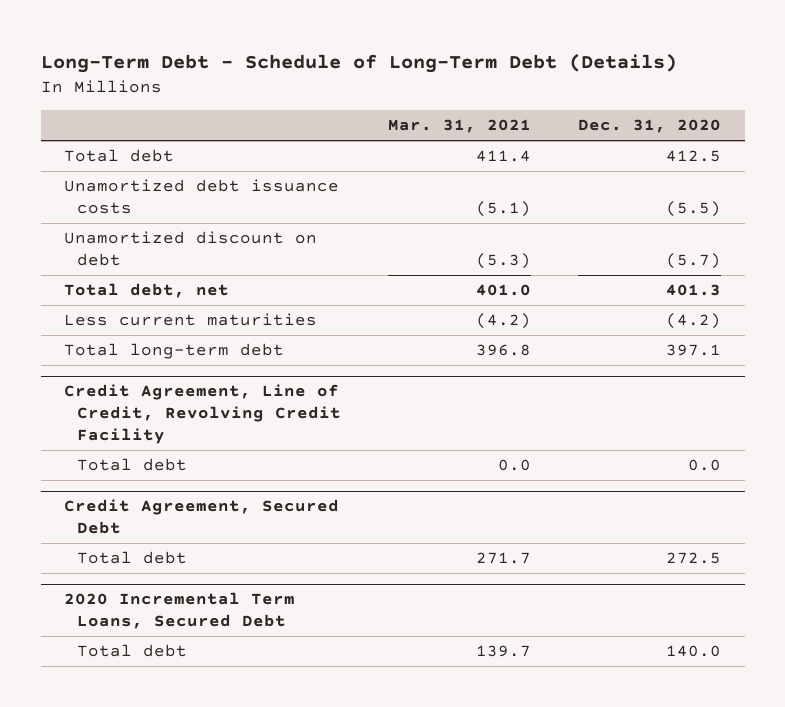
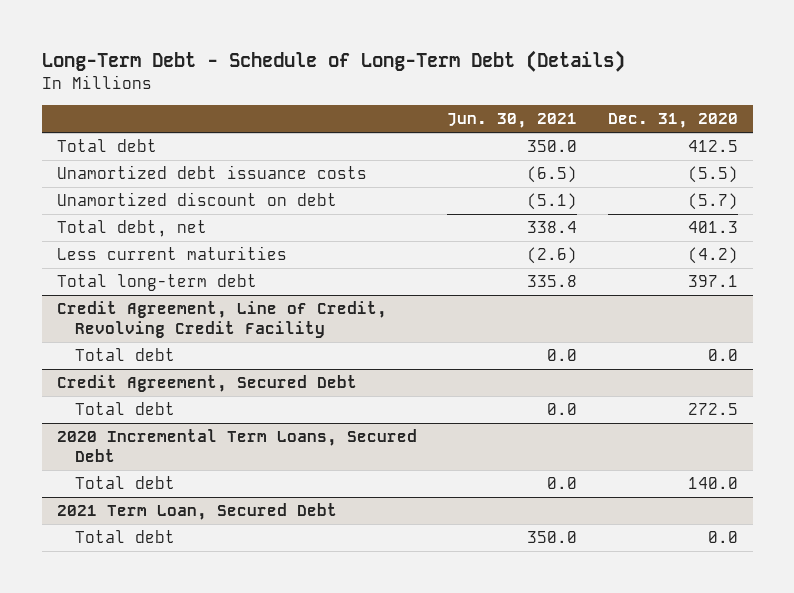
- | Mar. 31, 2021 | Dec. 31, 2020
+ | Jun. 30, 2021 | Dec. 31, 2020
+ 2021 Term Loan, Secured Debt
+ Total debt | 350.0 | 0.0

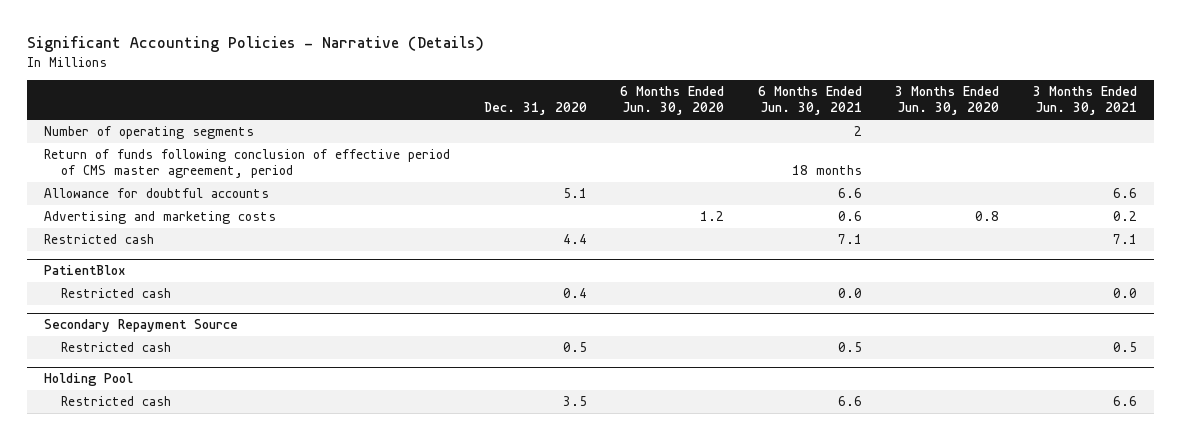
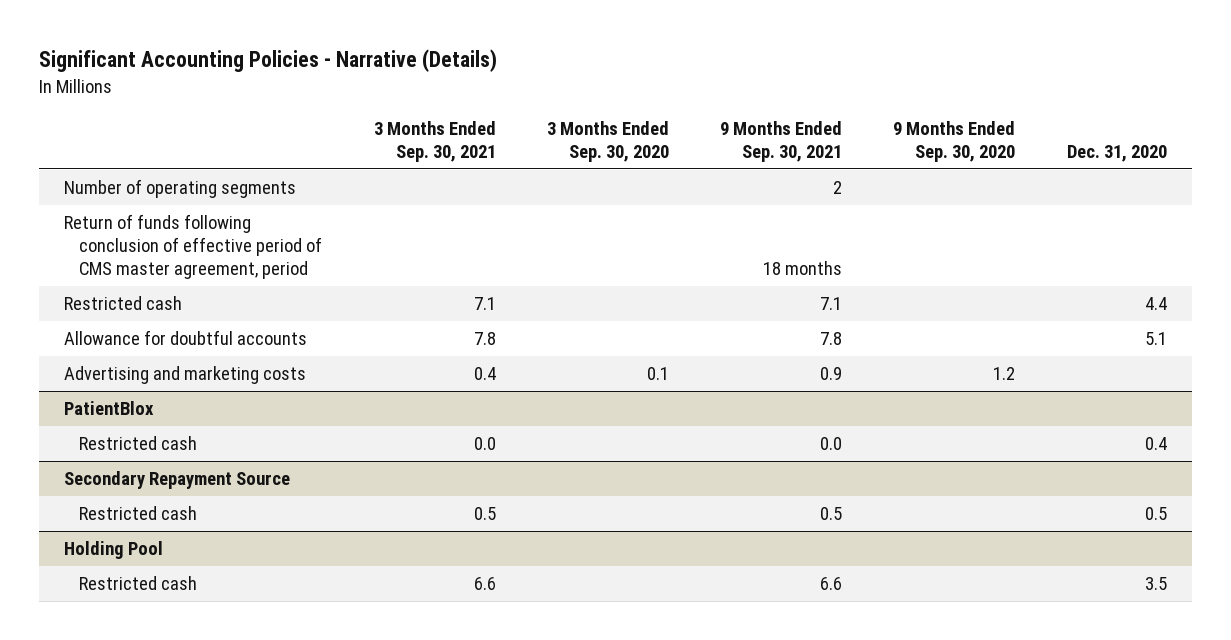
- | Dec. 31, 2020 | 6 Months Ended Jun. 30, 2020 | 6 Months Ended Jun. 30, 2021 | 3 Months Ended Jun. 30, 2020 | 3 Months Ended Jun. 30, 2021
+ | 3 Months Ended Sep. 30, 2021 | 3 Months Ended Sep. 30, 2020 | 9 Months Ended Sep. 30, 2021 | 9 Months Ended Sep. 30, 2020 | Dec. 31, 2020
moved up: Restricted cash | 7.1 | | 7.1 | | 4.4

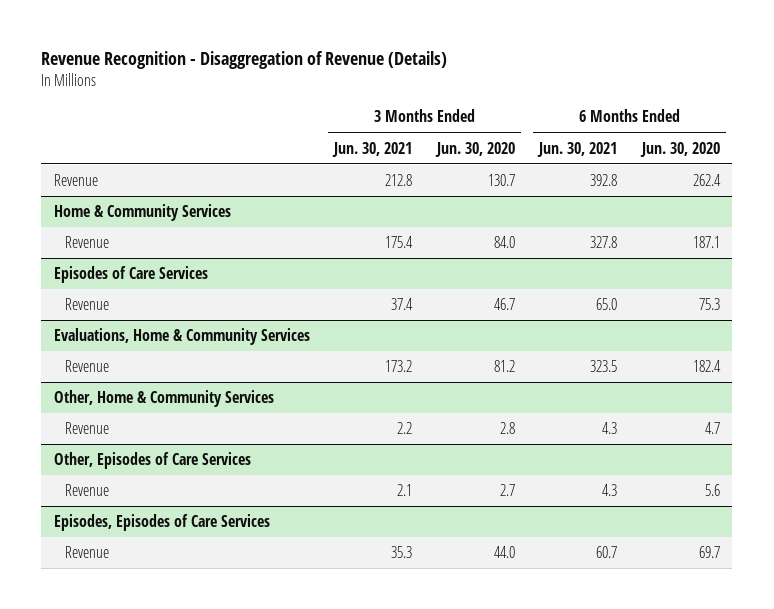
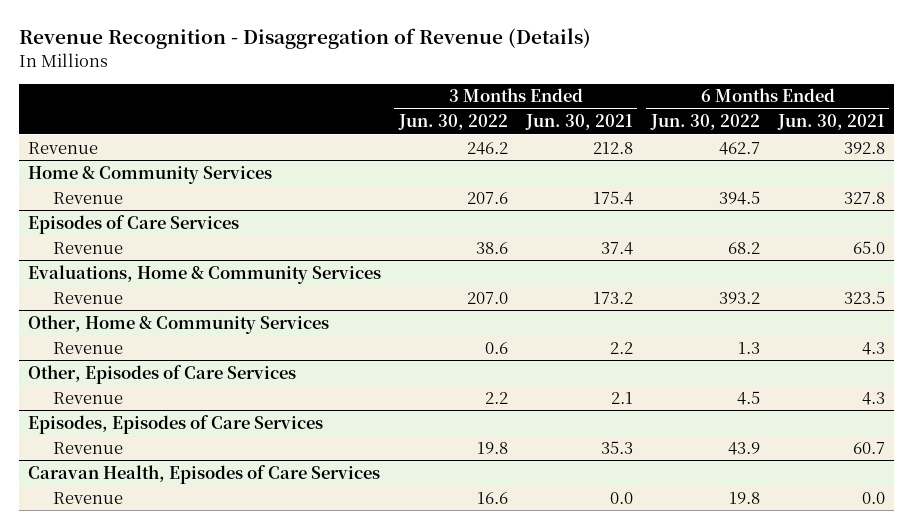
- | 3 Months Ended Jun. 30, 2021 | 3 Months Ended Jun. 30, 2020 | 6 Months Ended Jun. 30, 2021 | 6 Months Ended Jun. 30, 2020
+ | 3 Months Ended Jun. 30, 2022 | 3 Months Ended Jun. 30, 2021 | 6 Months Ended Jun. 30, 2022 | 6 Months Ended Jun. 30, 2021
+ Caravan Health, Episodes of Care Services
+ Revenue | 16.6 | 0.0 | 19.8 | 0.0

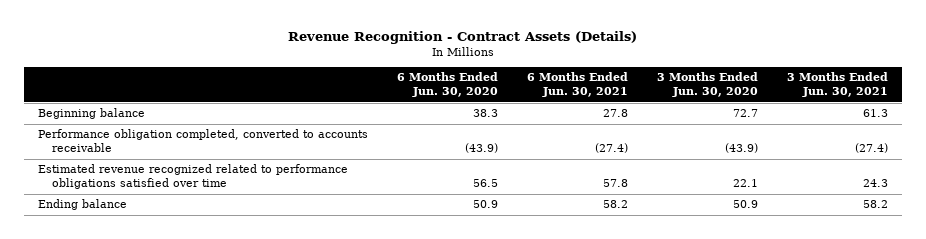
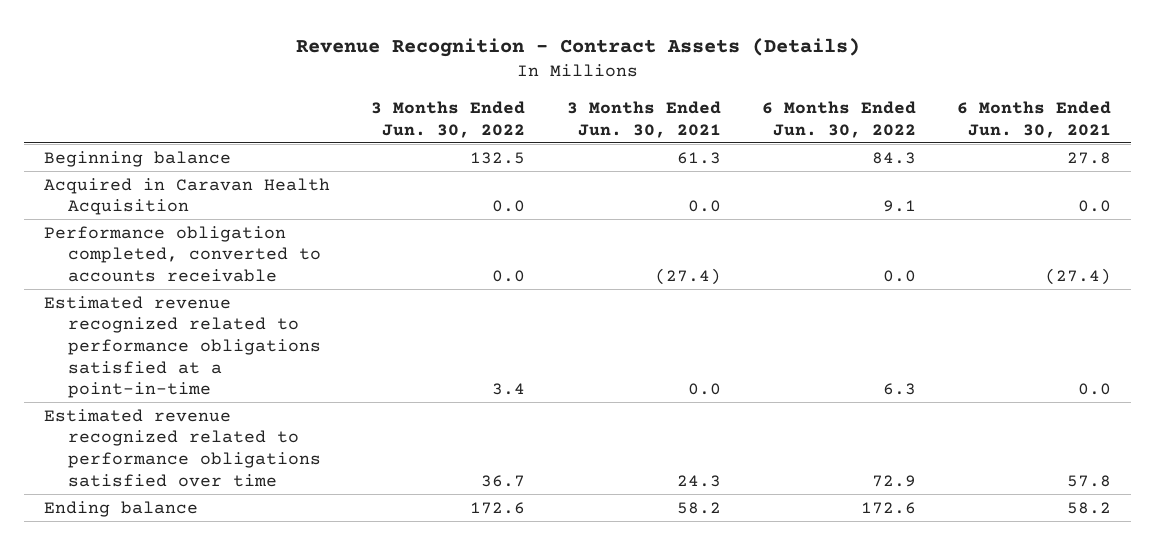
- | 6 Months Ended Jun. 30, 2020 | 6 Months Ended Jun. 30, 2021 | 3 Months Ended Jun. 30, 2020 | 3 Months Ended Jun. 30, 2021
+ | 3 Months Ended Jun. 30, 2022 | 3 Months Ended Jun. 30, 2021 | 6 Months Ended Jun. 30, 2022 | 6 Months Ended Jun. 30, 2021
+ Acquired in Caravan Health Acquisition | 0.0 | 0.0 | 9.1 | 0.0
+ Estimated revenue recognized related to performance obligations satisfied at a point-in-time | 3.4 | 0.0 | 6.3 | 0.0

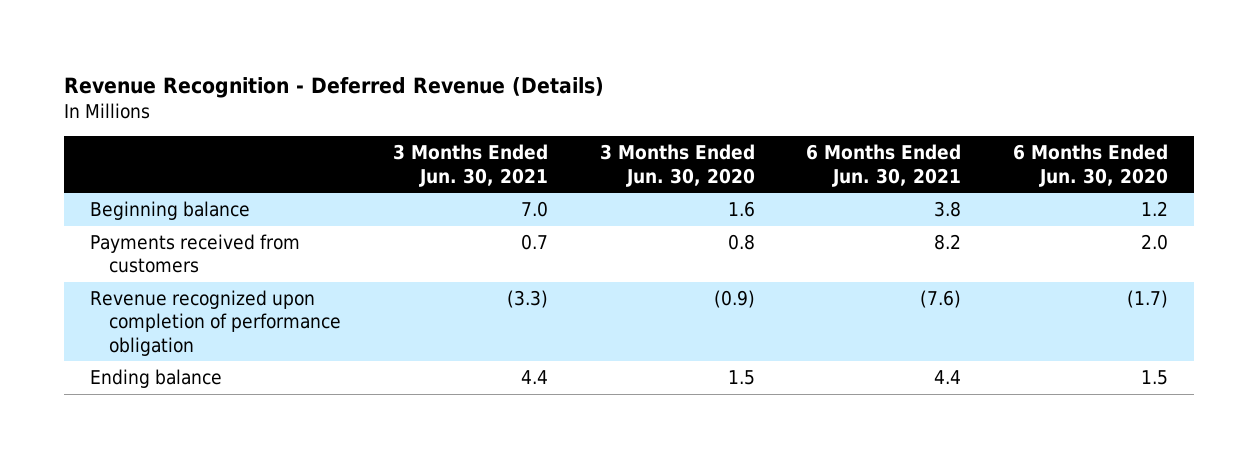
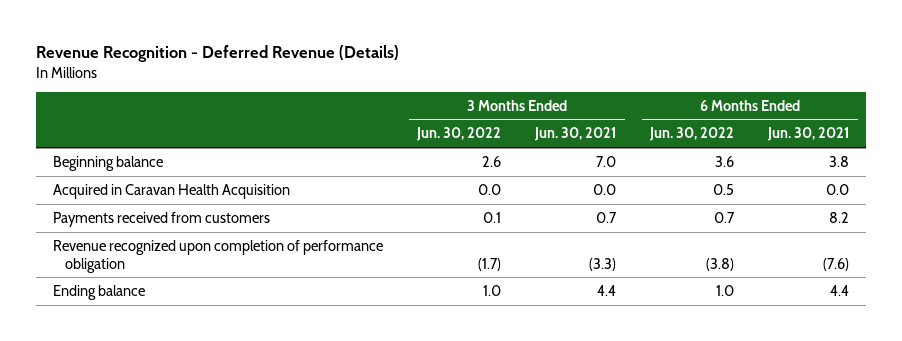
- | 3 Months Ended Jun. 30, 2021 | 3 Months Ended Jun. 30, 2020 | 6 Months Ended Jun. 30, 2021 | 6 Months Ended Jun. 30, 2020
+ | 3 Months Ended Jun. 30, 2022 | 3 Months Ended Jun. 30, 2021 | 6 Months Ended Jun. 30, 2022 | 6 Months Ended Jun. 30, 2021
+ Acquired in Caravan Health Acquisition | 0.0 | 0.0 | 0.5 | 0.0

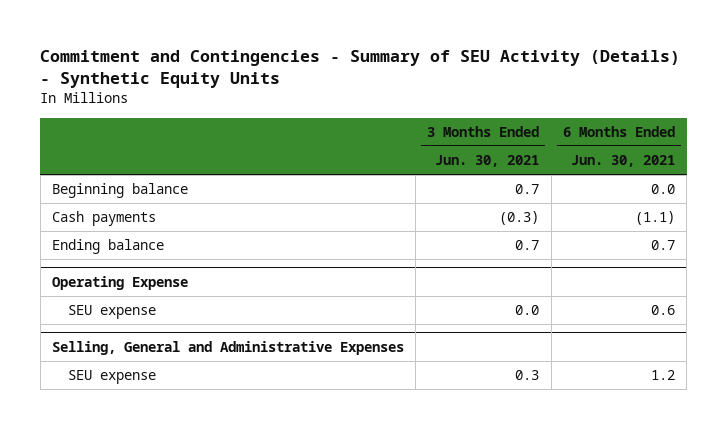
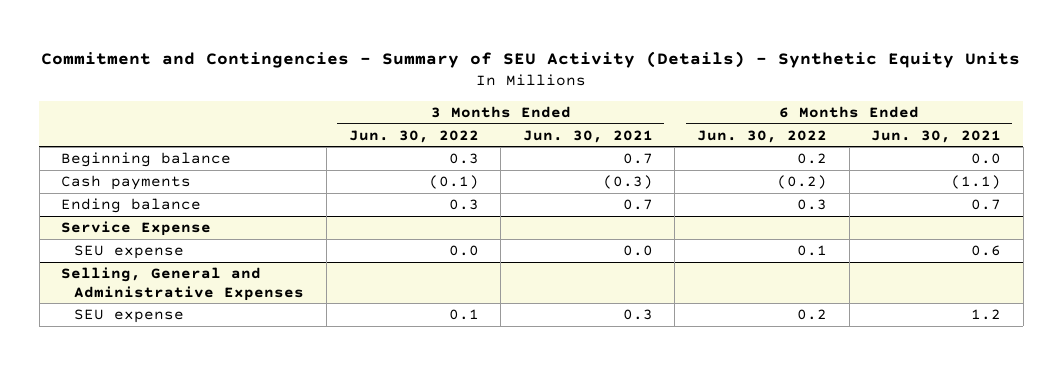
- | 3 Months Ended Jun. 30, 2021 | 6 Months Ended Jun. 30, 2021
+ | 3 Months Ended Jun. 30, 2022 | 3 Months Ended Jun. 30, 2021 | 6 Months Ended Jun. 30, 2022 | 6 Months Ended Jun. 30, 2021
- Operating Expense
+ Service Expense

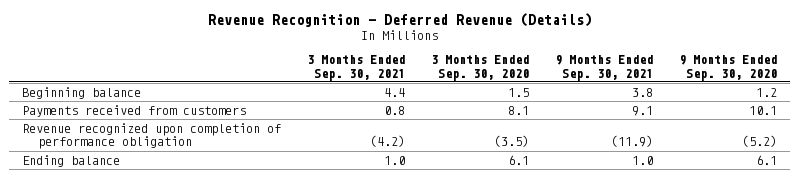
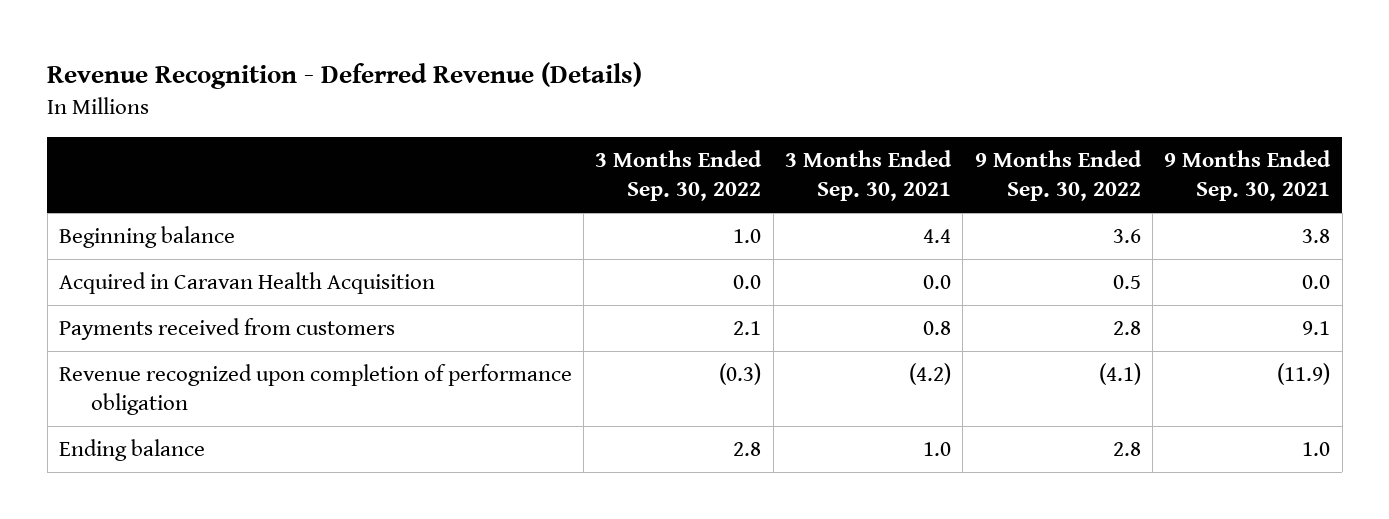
- | 3 Months Ended Sep. 30, 2021 | 3 Months Ended Sep. 30, 2020 | 9 Months Ended Sep. 30, 2021 | 9 Months Ended Sep. 30, 2020
+ | 3 Months Ended Sep. 30, 2022 | 3 Months Ended Sep. 30, 2021 | 9 Months Ended Sep. 30, 2022 | 9 Months Ended Sep. 30, 2021
+ Acquired in Caravan Health Acquisition | 0.0 | 0.0 | 0.5 | 0.0

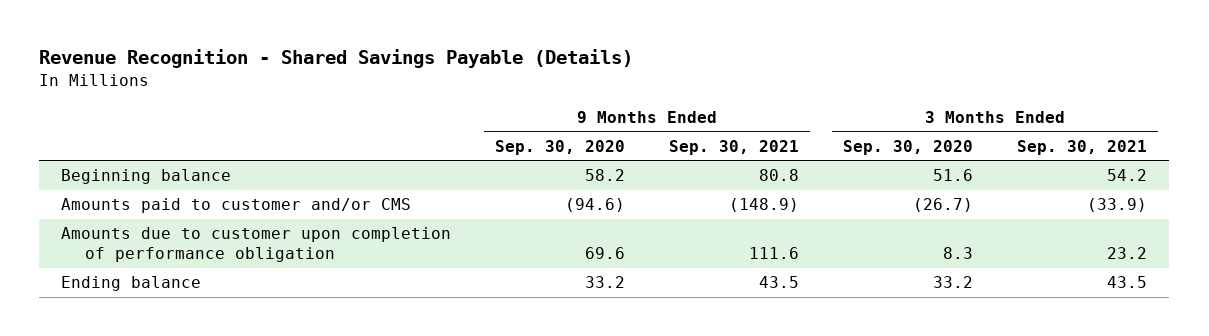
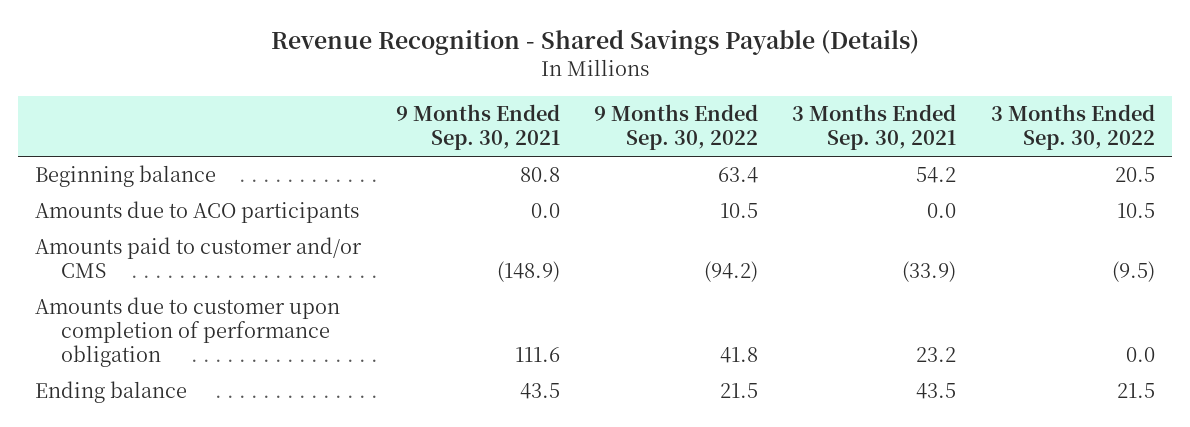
- | 9 Months Ended Sep. 30, 2020 | 9 Months Ended Sep. 30, 2021 | 3 Months Ended Sep. 30, 2020 | 3 Months Ended Sep. 30, 2021
+ | 9 Months Ended Sep. 30, 2021 | 9 Months Ended Sep. 30, 2022 | 3 Months Ended Sep. 30, 2021 | 3 Months Ended Sep. 30, 2022
+ Amounts due to ACO participants | 0.0 | 10.5 | 0.0 | 10.5

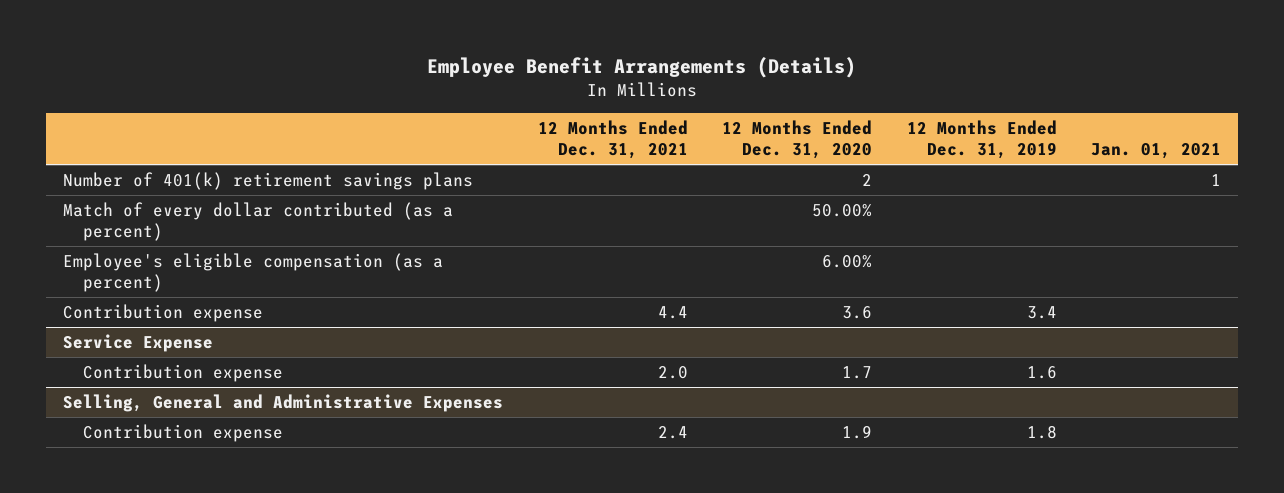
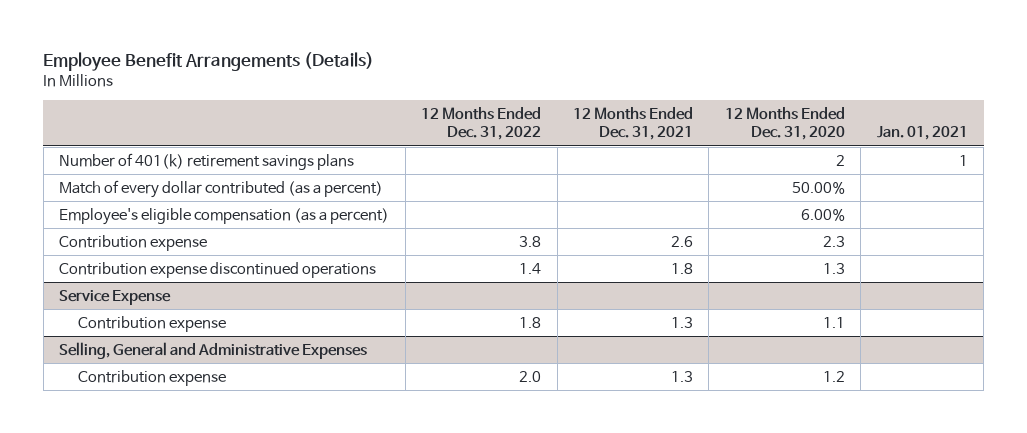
- | 12 Months Ended Dec. 31, 2021 | 12 Months Ended Dec. 31, 2020 | 12 Months Ended Dec. 31, 2019 | Jan. 01, 2021
+ | 12 Months Ended Dec. 31, 2022 | 12 Months Ended Dec. 31, 2021 | 12 Months Ended Dec. 31, 2020 | Jan. 01, 2021
- Contribution expense | 4.4 | 3.6 | 3.4 |
+ Contribution expense | 3.8 | 2.6 | 2.3 |
+ Contribution expense discontinued operations | 1.4 | 1.8 | 1.3 |
@ Service Expense
- Contribution expense | 2.0 | 1.7 | 1.6 |
+ Contribution expense | 1.8 | 1.3 | 1.1 |
@ Selling, General and Administrative Expenses
- Contribution expense | 2.4 | 1.9 | 1.8 |
+ Contribution expense | 2.0 | 1.3 | 1.2 |

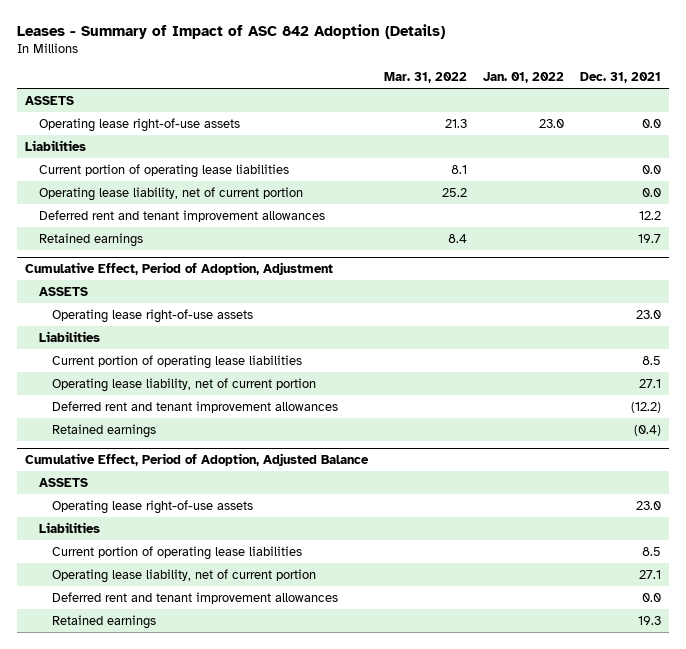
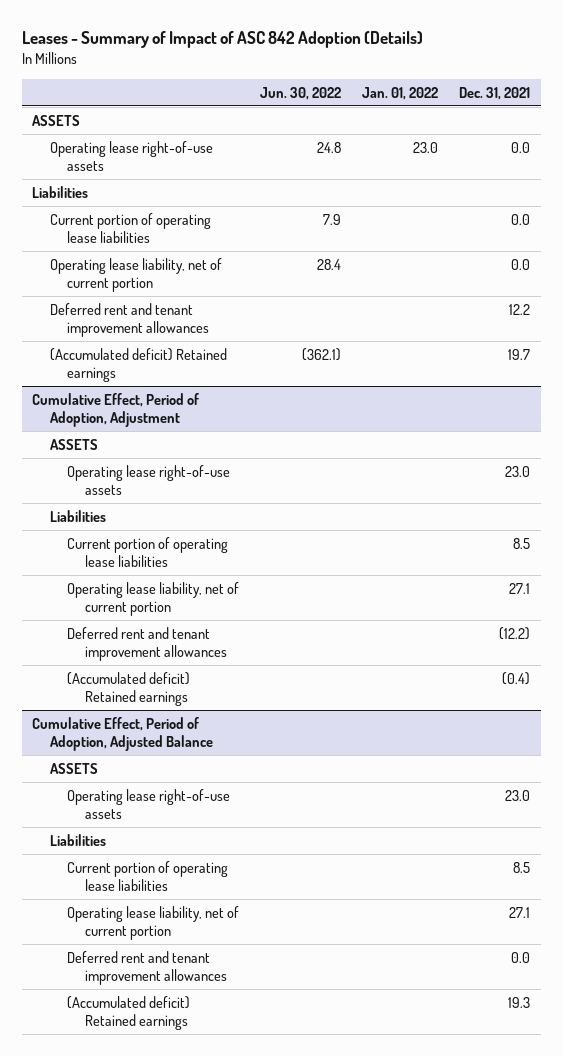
- | Mar. 31, 2022 | Jan. 01, 2022 | Dec. 31, 2021
+ | Jun. 30, 2022 | Jan. 01, 2022 | Dec. 31, 2021
- Retained earnings | 8.4 | | 19.7
+ (Accumulated deficit) Retained earnings | (362.1) | | 19.7
@ Cumulative Effect, Period of Adoption, Adjustment
- Retained earnings | | | (0.4)
+ (Accumulated deficit) Retained earnings | | | (0.4)
@ Cumulative Effect, Period of Adoption, Adjusted Balance
- Retained earnings | | | 19.3
+ (Accumulated deficit) Retained earnings | | | 19.3

